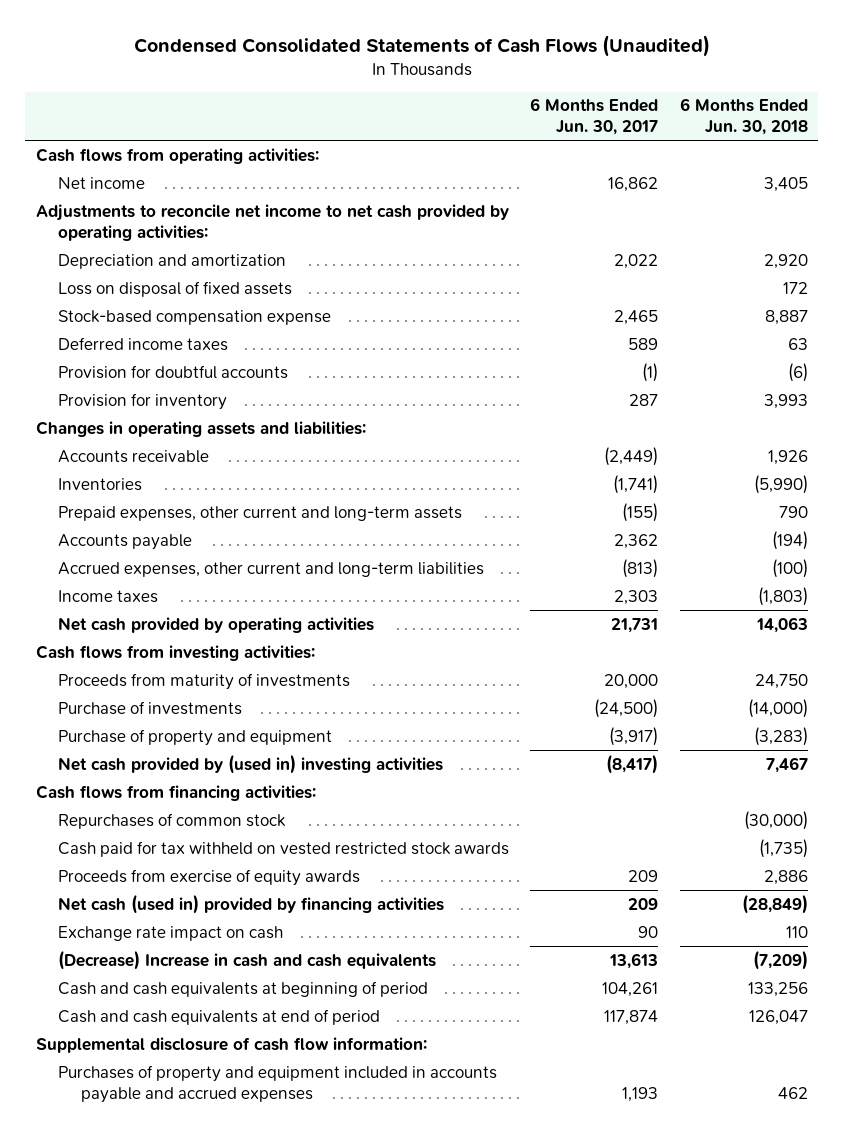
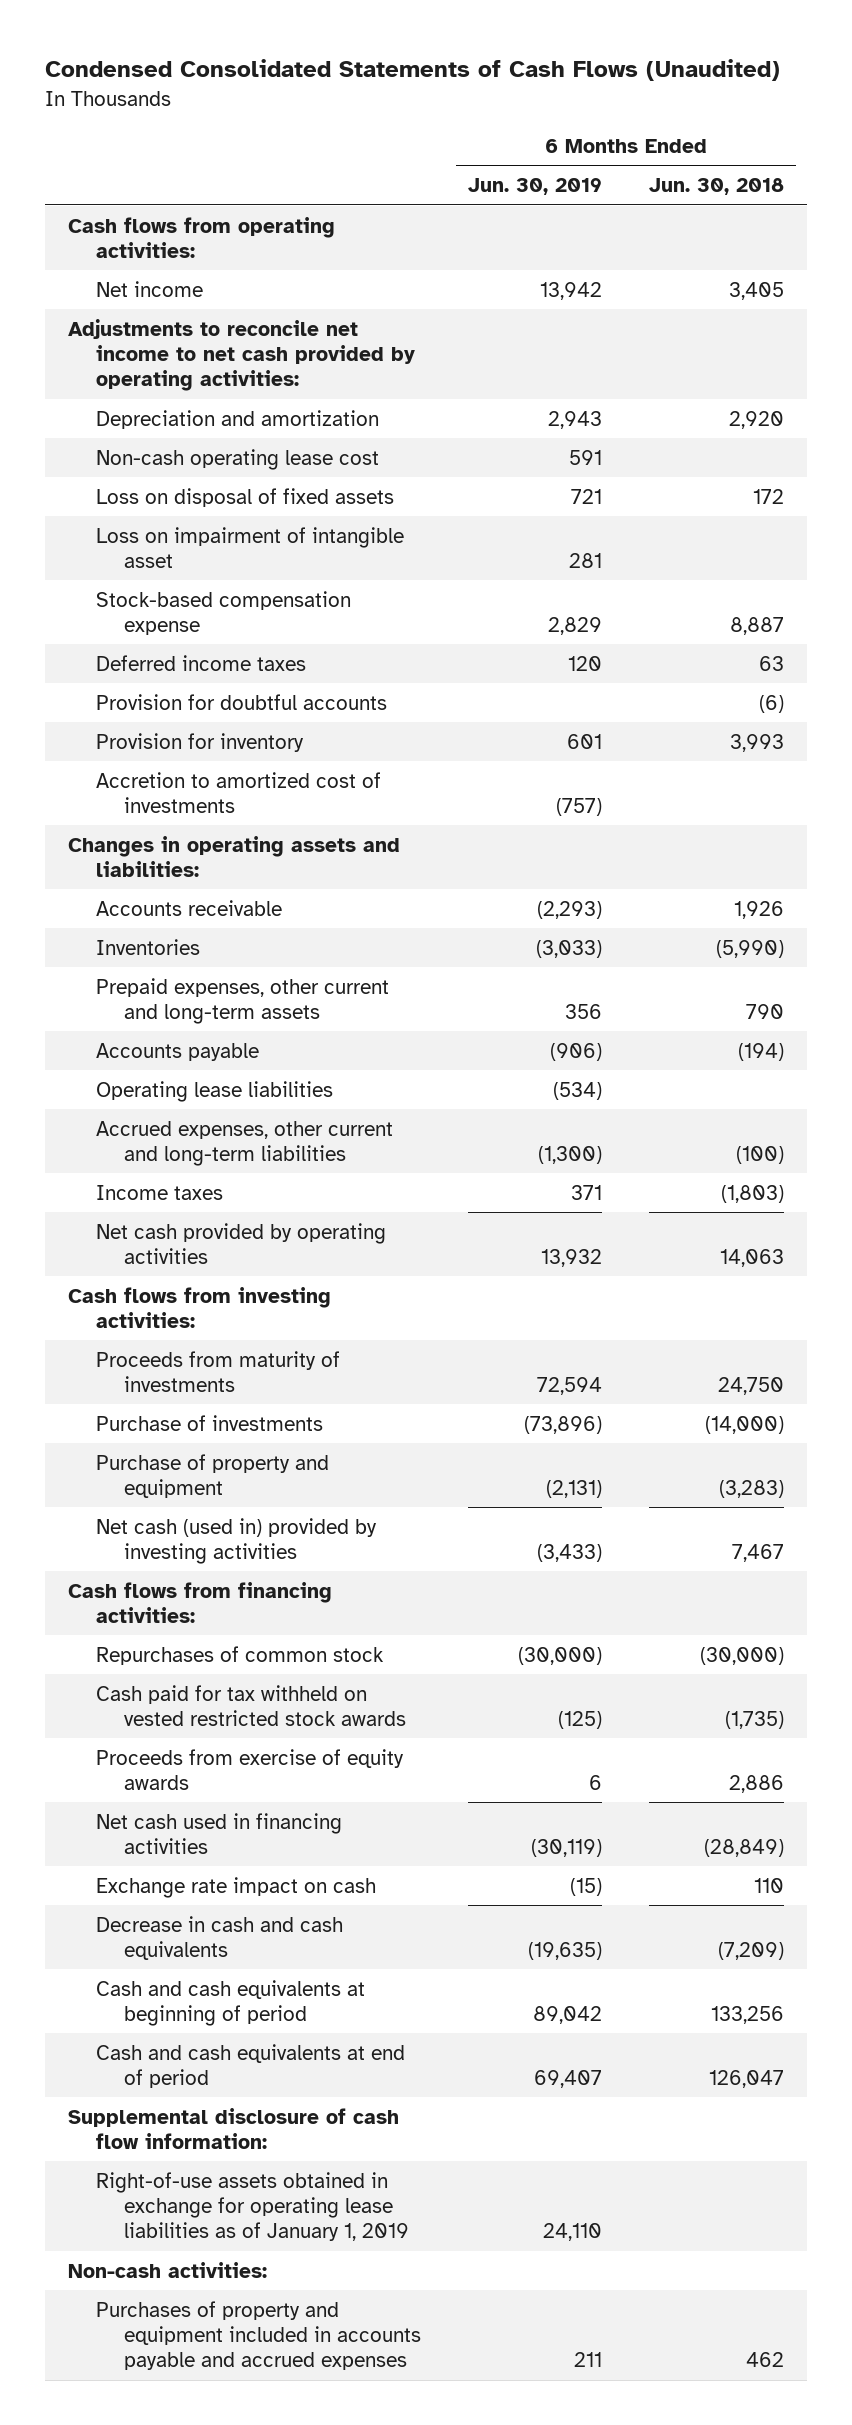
- | 6 Months Ended Jun. 30, 2017 | 6 Months Ended Jun. 30, 2018
+ | 6 Months Ended Jun. 30, 2019 | 6 Months Ended Jun. 30, 2018
+ Non-cash operating lease cost | 591 |
+ Loss on impairment of intangible asset | 281 |
+ Accretion to amortized cost of investments | (757) |
+ Operating lease liabilities | (534) |
- Net cash provided by (used in) investing activities | (8,417) | 7,467
+ Net cash (used in) provided by investing activities | (3,433) | 7,467
- Net cash (used in) provided by financing activities | 209 | (28,849)
+ Net cash used in financing activities | (30,119) | (28,849)
- (Decrease) Increase in cash and cash equivalents | 13,613 | (7,209)
+ Decrease in cash and cash equivalents | (19,635) | (7,209)
+ Right-of-use assets obtained in exchange for operating lease liabilities as of January 1, 2019 | 24,110 |
+ Non-cash activities:

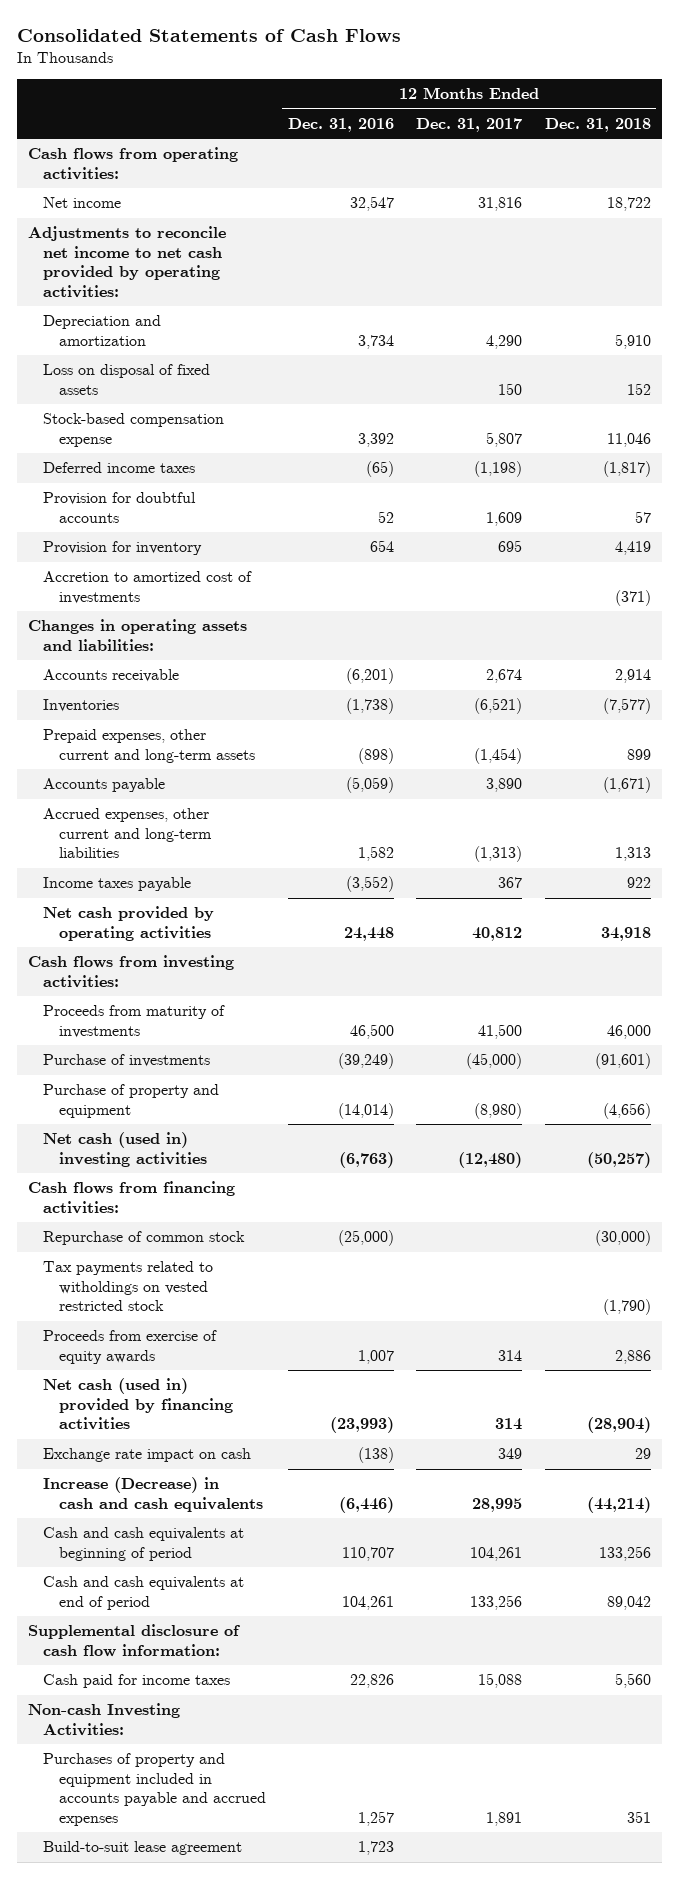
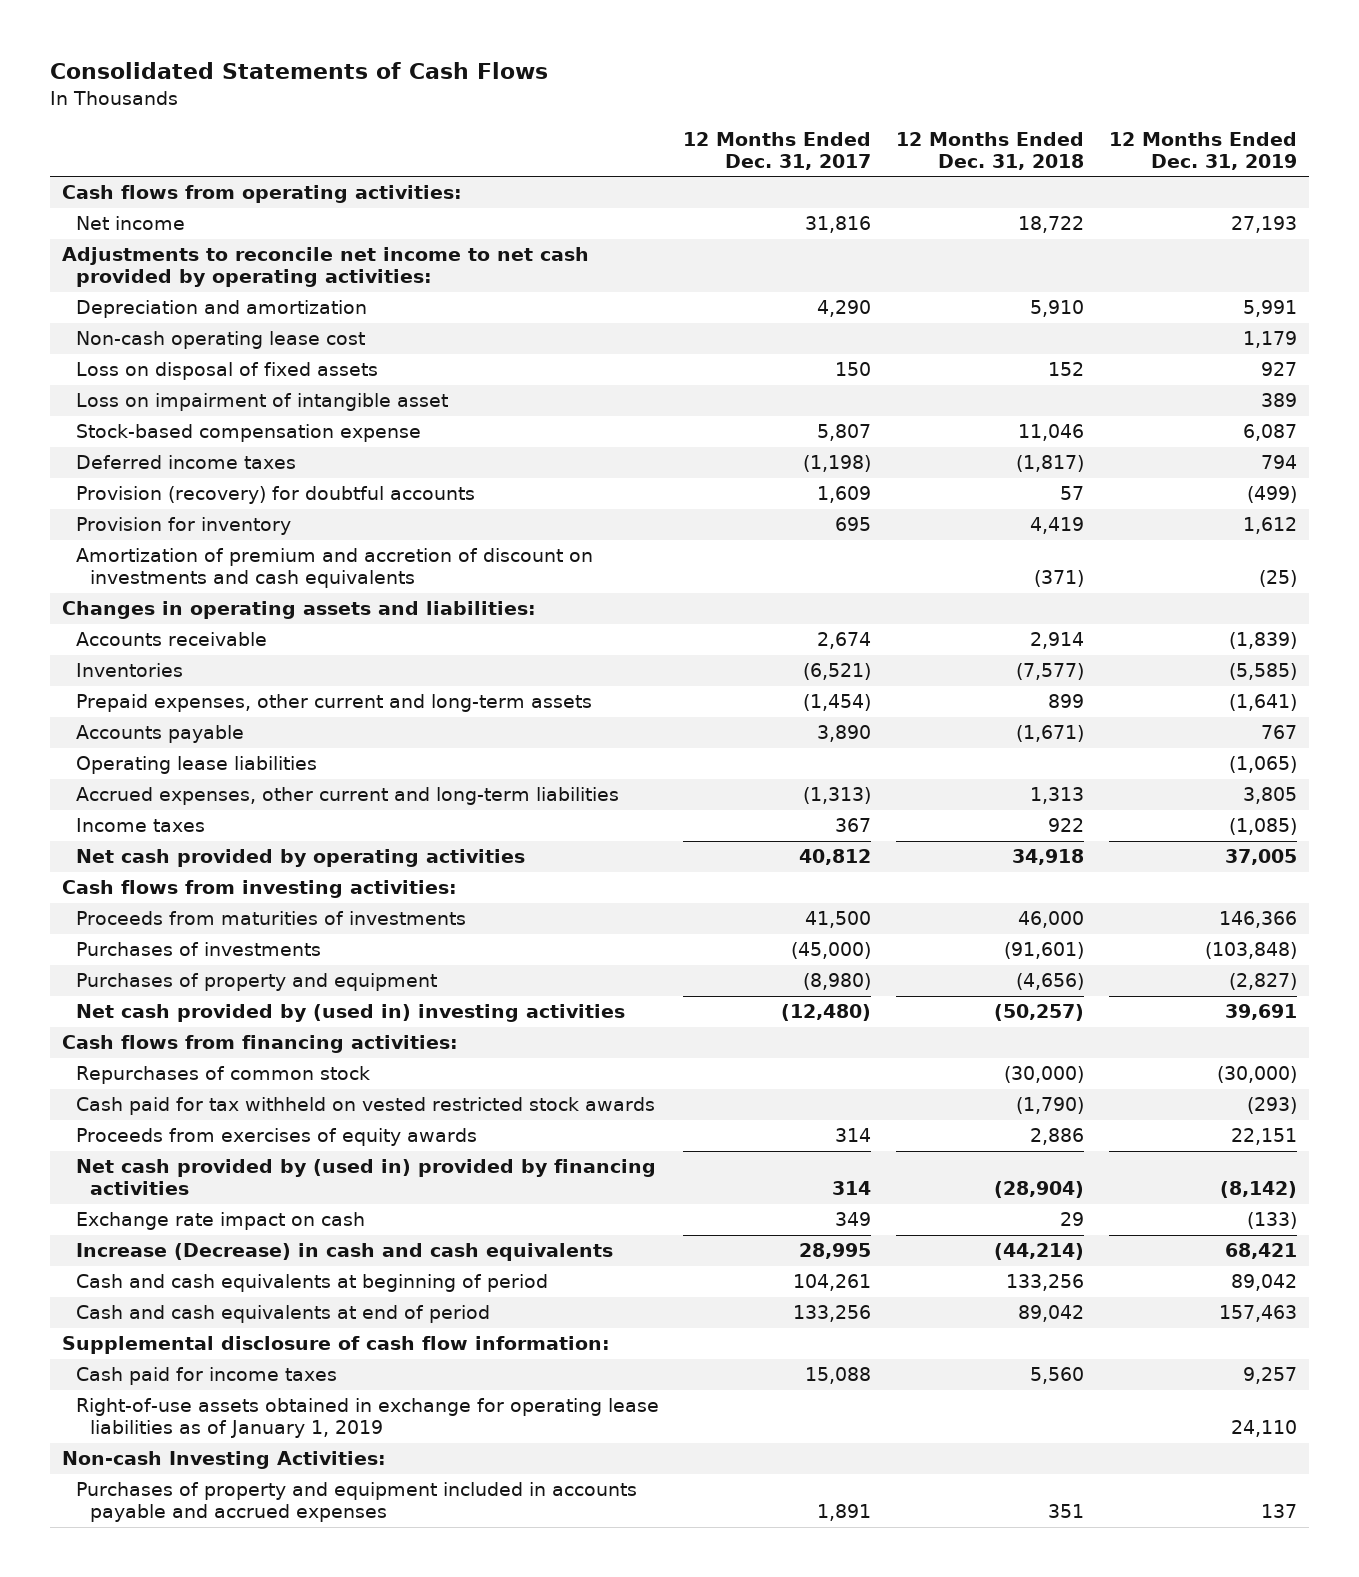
- | 12 Months Ended Dec. 31, 2016 | 12 Months Ended Dec. 31, 2017 | 12 Months Ended Dec. 31, 2018
+ | 12 Months Ended Dec. 31, 2017 | 12 Months Ended Dec. 31, 2018 | 12 Months Ended Dec. 31, 2019
+ Non-cash operating lease cost | | | 1,179
+ Loss on impairment of intangible asset | | | 389
- Provision for doubtful accounts | 52 | 1,609 | 57
+ Provision (recovery) for doubtful accounts | 1,609 | 57 | (499)
- Accretion to amortized cost of investments | | | (371)
+ Amortization of premium and accretion of discount on investments and cash equivalents | | (371) | (25)
+ Operating lease liabilities | | | (1,065)
- Income taxes payable | (3,552) | 367 | 922
+ Income taxes | 367 | 922 | (1,085)
- Proceeds from maturity of investments | 46,500 | 41,500 | 46,000
- Purchase of investments | (39,249) | (45,000) | (91,601)
- Purchase of property and equipment | (14,014) | (8,980) | (4,656)
- Net cash (used in) investing activities | (6,763) | (12,480) | (50,257)
+ Proceeds from maturities of investments | 41,500 | 46,000 | 146,366
+ Purchases of investments | (45,000) | (91,601) | (103,848)
+ Purchases of property and equipment | (8,980) | (4,656) | (2,827)
+ Net cash provided by (used in) investing activities | (12,480) | (50,257) | 39,691
- Repurchase of common stock | (25,000) | | (30,000)
- Tax payments related to witholdings on vested restricted stock | | | (1,790)
- Proceeds from exercise of equity awards | 1,007 | 314 | 2,886
- Net cash (used in) provided by financing activities | (23,993) | 314 | (28,904)
+ Repurchases of common stock | | (30,000) | (30,000)
+ Cash paid for tax withheld on vested restricted stock awards | | (1,790) | (293)
+ Proceeds from exercises of equity awards | 314 | 2,886 | 22,151
+ Net cash provided by (used in) provided by financing activities | 314 | (28,904) | (8,142)
+ Right-of-use assets obtained in exchange for operating lease liabilities as of January 1, 2019 | | | 24,110
- Build-to-suit lease agreement | 1,723 | |

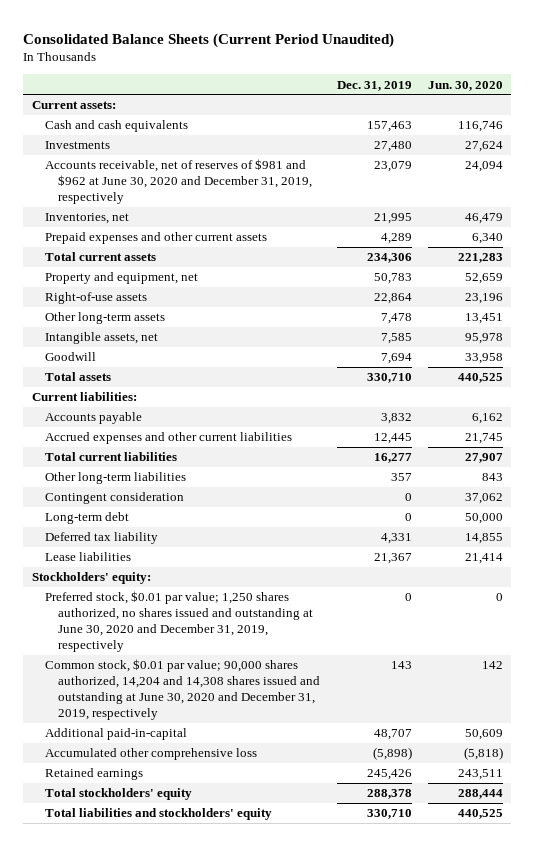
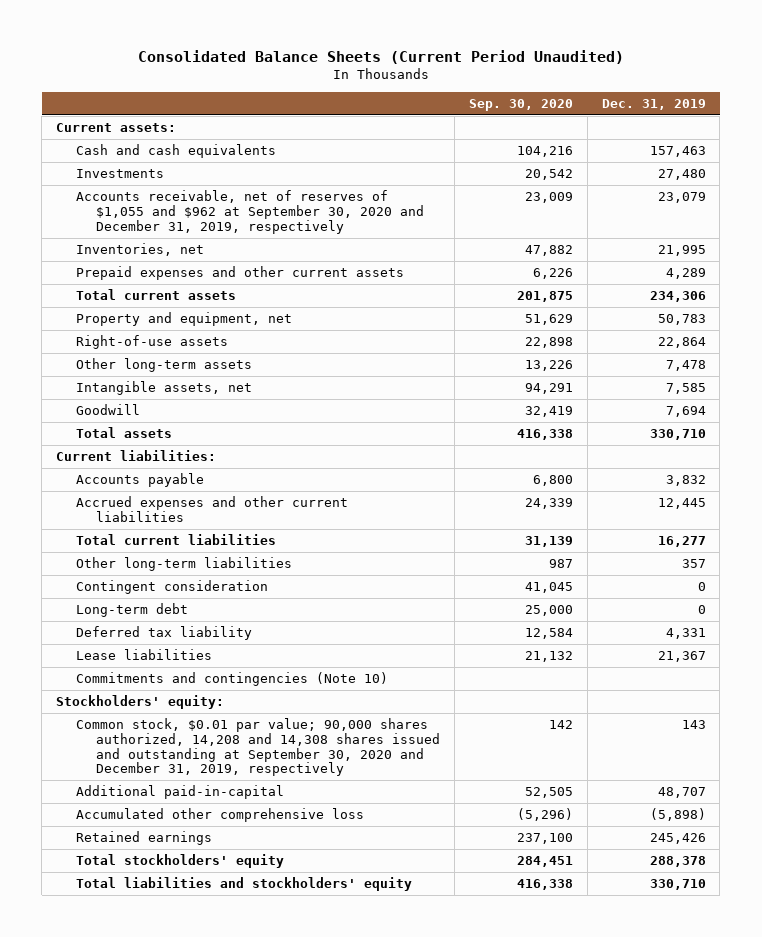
- | Dec. 31, 2019 | Jun. 30, 2020
+ | Sep. 30, 2020 | Dec. 31, 2019
- Accounts receivable, net of reserves of $981 and $962 at June 30, 2020 and December 31, 2019, respectively | 23,079 | 24,094
+ Accounts receivable, net of reserves of $1,055 and $962 at September 30, 2020 and December 31, 2019, respectively | 23,009 | 23,079
+ Commitments and contingencies (Note 10)
- Preferred stock, $0.01 par value; 1,250 shares authorized, no shares issued and outstanding at June 30, 2020 and December 31, 2019, respectively | 0 | 0
- Common stock, $0.01 par value; 90,000 shares authorized, 14,204 and 14,308 shares issued and outstanding at June 30, 2020 and December 31, 2019, respectively | 143 | 142
+ Common stock, $0.01 par value; 90,000 shares authorized, 14,208 and 14,308 shares issued and outstanding at September 30, 2020 and December 31, 2019, respectively | 142 | 143

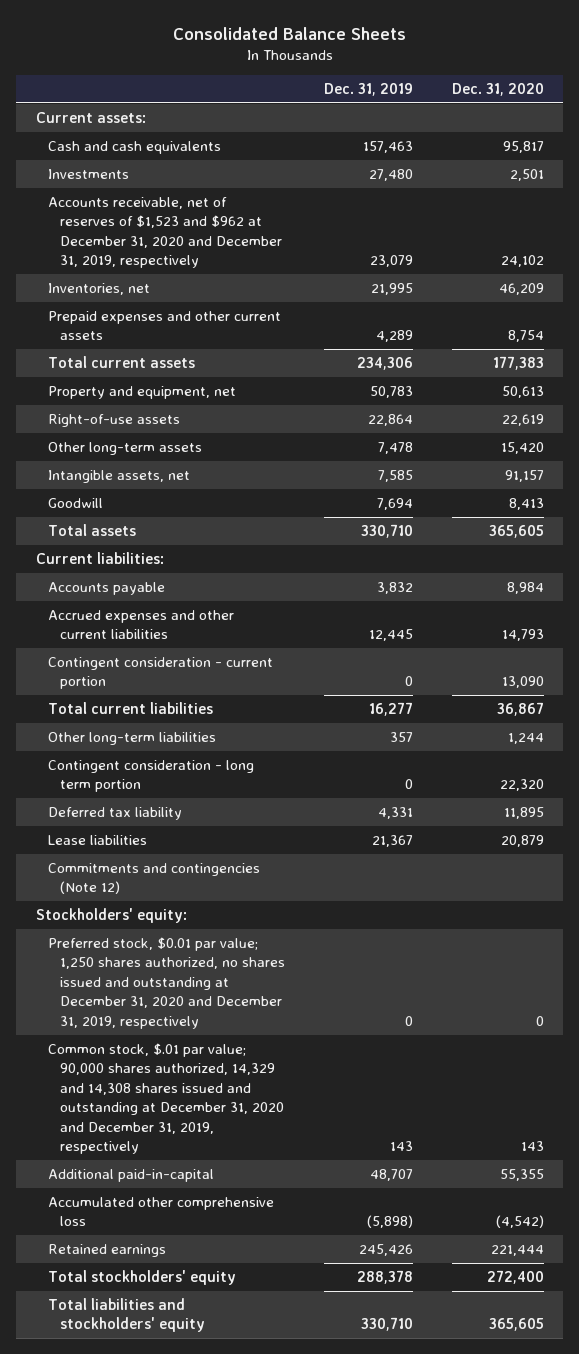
- Consolidated Balance Sheets (Current Period Unaudited)
+ Consolidated Balance Sheets
- | Sep. 30, 2020 | Dec. 31, 2019
+ | Dec. 31, 2019 | Dec. 31, 2020
- Accounts receivable, net of reserves of $1,055 and $962 at September 30, 2020 and December 31, 2019, respectively | 23,009 | 23,079
+ Accounts receivable, net of reserves of $1,523 and $962 at December 31, 2020 and December 31, 2019, respectively | 23,079 | 24,102
+ Contingent consideration - current portion | 0 | 13,090
- Contingent consideration | 41,045 | 0
- Long-term debt | 25,000 | 0
+ Contingent consideration - long term portion | 0 | 22,320
- Commitments and contingencies (Note 10)
+ Commitments and contingencies (Note 12)
- Common stock, $0.01 par value; 90,000 shares authorized, 14,208 and 14,308 shares issued and outstanding at September 30, 2020 and December 31, 2019, respectively | 142 | 143
+ Preferred stock, $0.01 par value; 1,250 shares authorized, no shares issued and outstanding at December 31, 2020 and December 31, 2019, respectively | 0 | 0
+ Common stock, $.01 par value; 90,000 shares authorized, 14,329 and 14,308 shares issued and outstanding at December 31, 2020 and December 31, 2019, respectively | 143 | 143

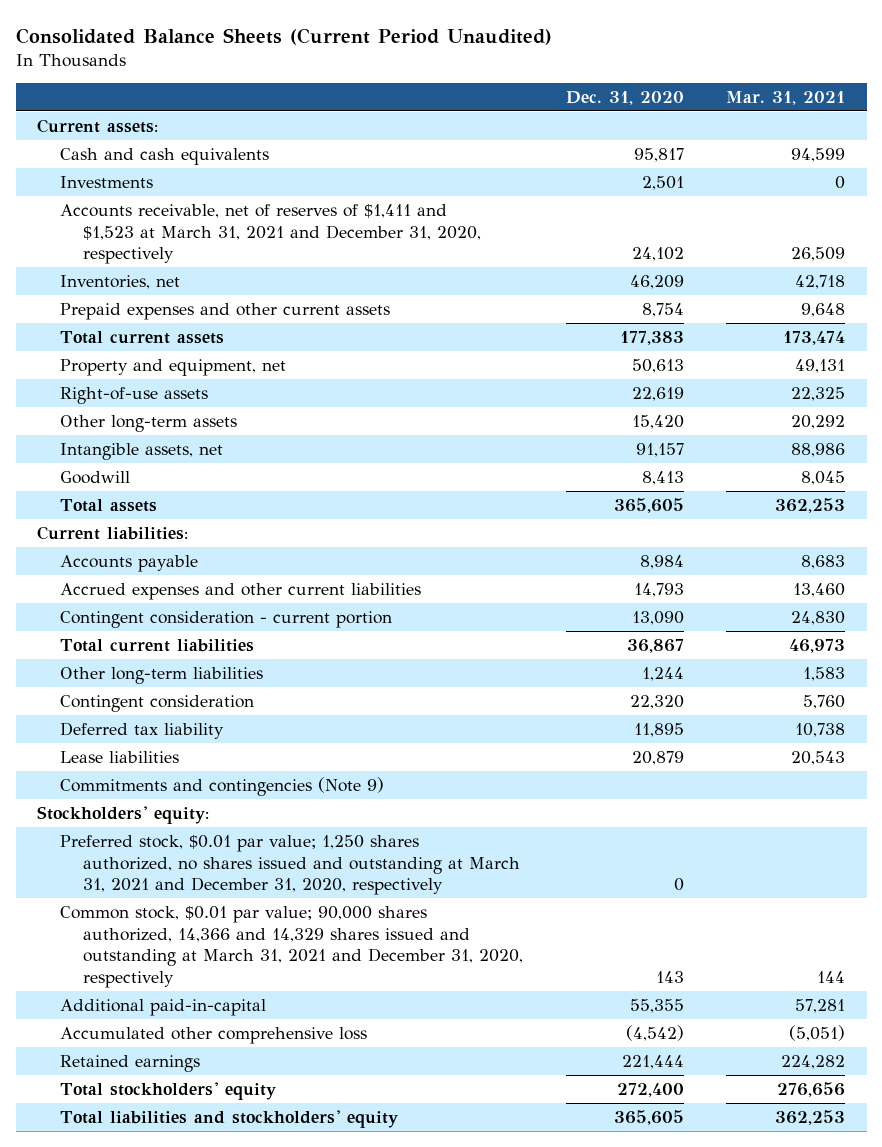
- Consolidated Balance Sheets
+ Consolidated Balance Sheets (Current Period Unaudited)
- | Dec. 31, 2019 | Dec. 31, 2020
+ | Dec. 31, 2020 | Mar. 31, 2021
- Accounts receivable, net of reserves of $1,523 and $962 at December 31, 2020 and December 31, 2019, respectively | 23,079 | 24,102
+ Accounts receivable, net of reserves of $1,411 and $1,523 at March 31, 2021 and December 31, 2020, respectively | 24,102 | 26,509
- Contingent consideration - long term portion | 0 | 22,320
+ Contingent consideration | 22,320 | 5,760
- Commitments and contingencies (Note 12)
+ Commitments and contingencies (Note 9)
- Preferred stock, $0.01 par value; 1,250 shares authorized, no shares issued and outstanding at December 31, 2020 and December 31, 2019, respectively | 0 | 0
- Common stock, $.01 par value; 90,000 shares authorized, 14,329 and 14,308 shares issued and outstanding at December 31, 2020 and December 31, 2019, respectively | 143 | 143
+ Preferred stock, $0.01 par value; 1,250 shares authorized, no shares issued and outstanding at March 31, 2021 and December 31, 2020, respectively | 0 |
+ Common stock, $0.01 par value; 90,000 shares authorized, 14,366 and 14,329 shares issued and outstanding at March 31, 2021 and December 31, 2020, respectively | 143 | 144

